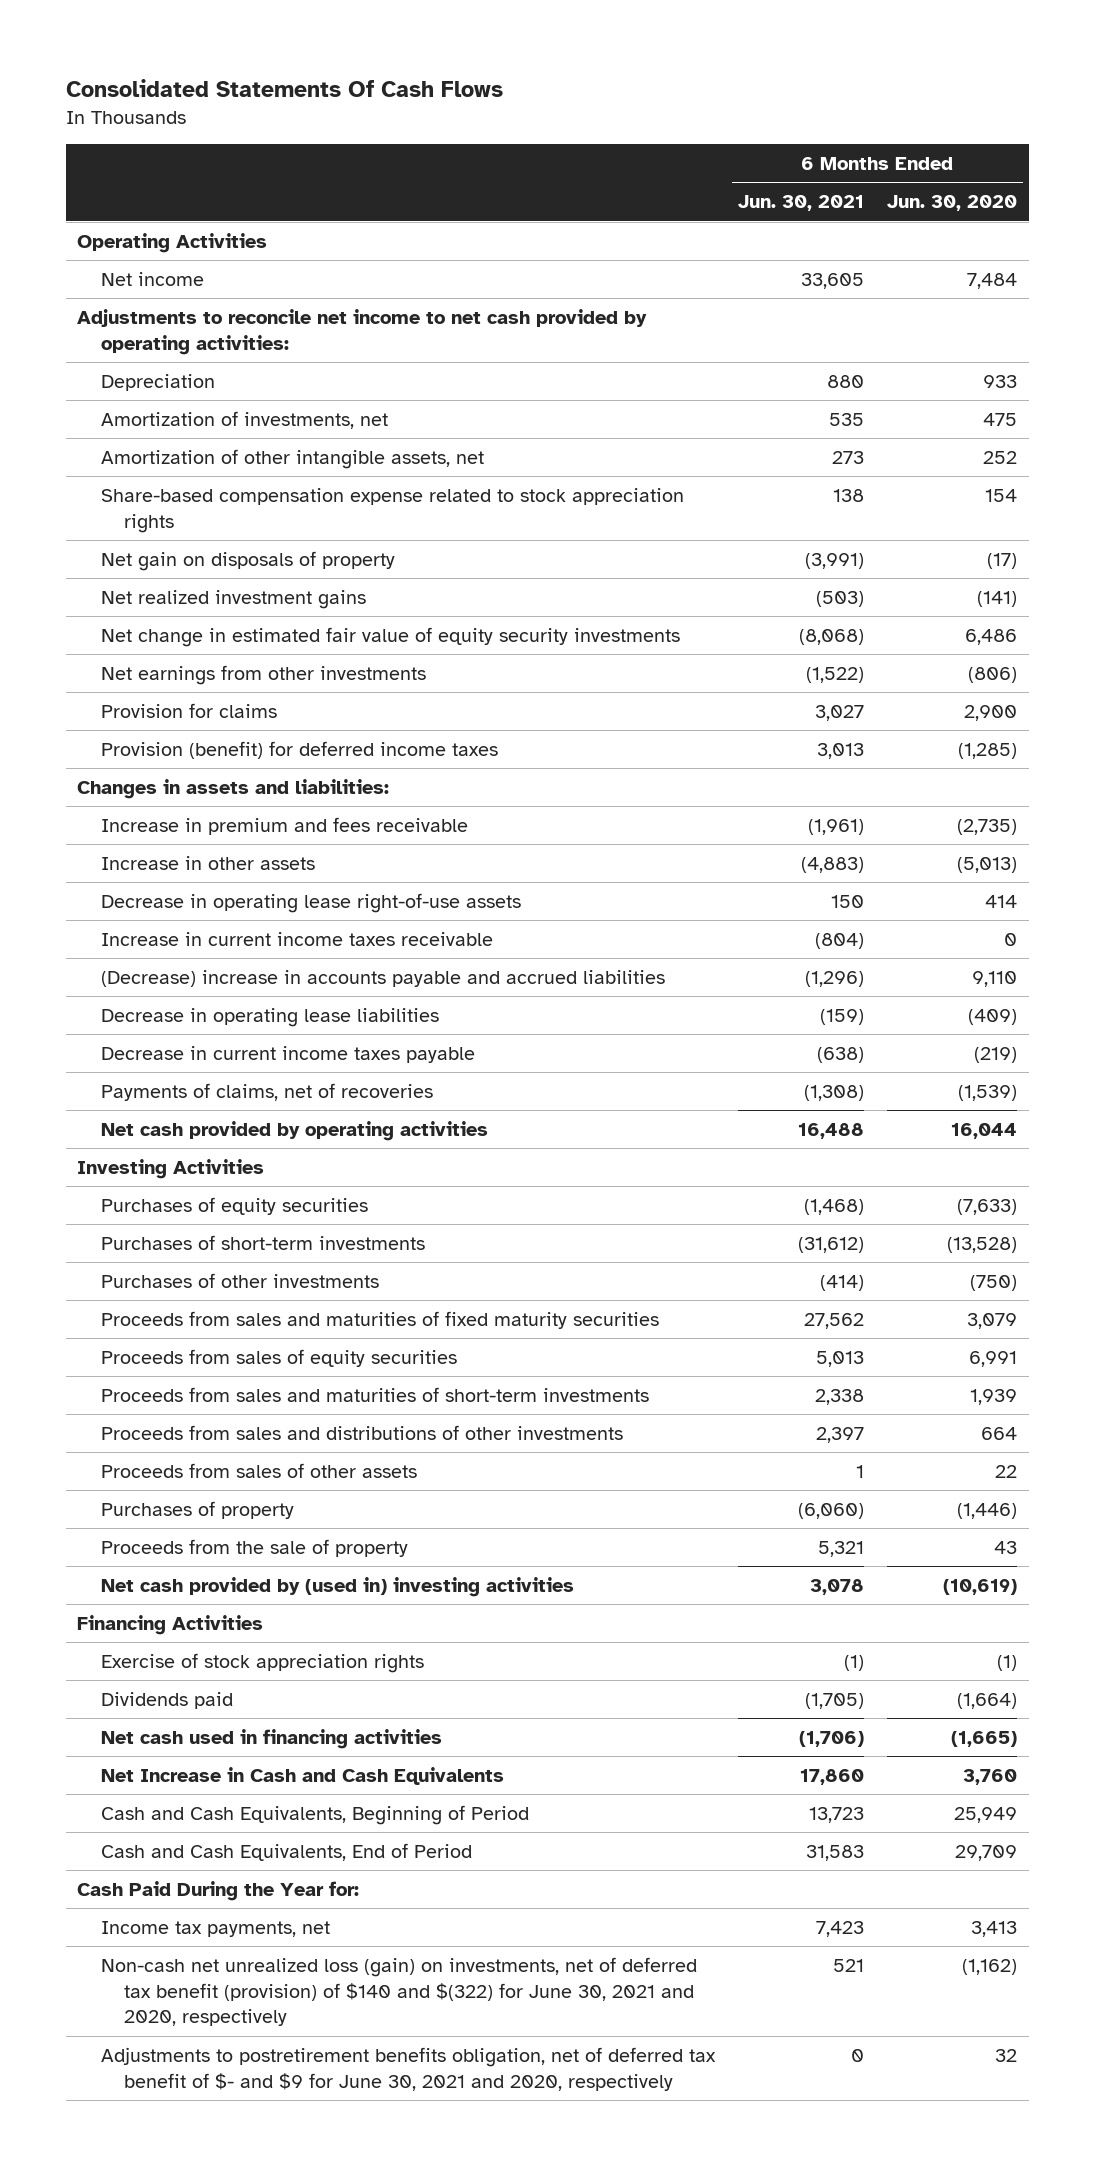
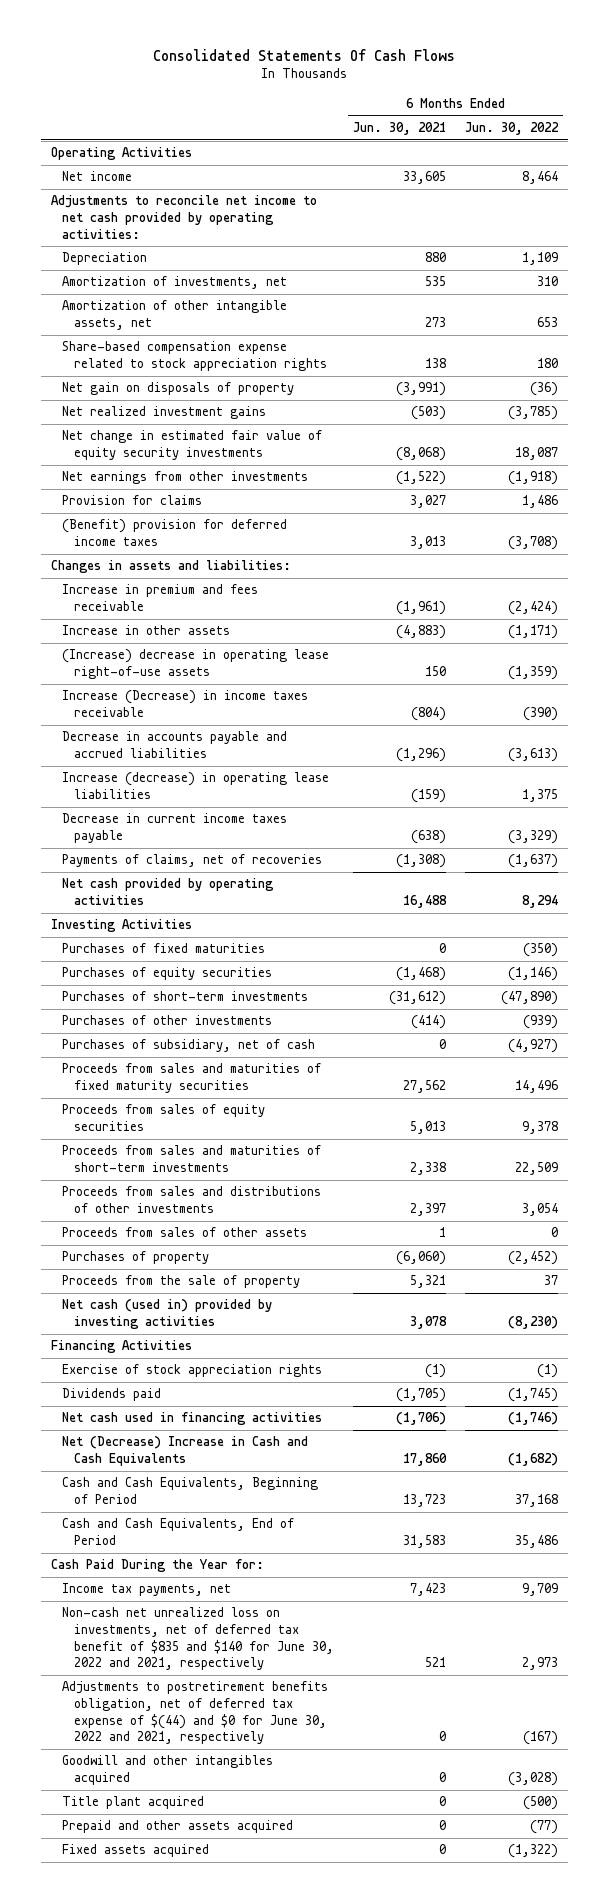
- | 6 Months Ended Jun. 30, 2021 | 6 Months Ended Jun. 30, 2020
+ | 6 Months Ended Jun. 30, 2021 | 6 Months Ended Jun. 30, 2022
- Provision (benefit) for deferred income taxes | 3,013 | (1,285)
+ (Benefit) provision for deferred income taxes | 3,013 | (3,708)
- Decrease in operating lease right-of-use assets | 150 | 414
- Increase in current income taxes receivable | (804) | 0
- (Decrease) increase in accounts payable and accrued liabilities | (1,296) | 9,110
- Decrease in operating lease liabilities | (159) | (409)
+ (Increase) decrease in operating lease right-of-use assets | 150 | (1,359)
+ Increase (Decrease) in income taxes receivable | (804) | (390)
+ Decrease in accounts payable and accrued liabilities | (1,296) | (3,613)
+ Increase (decrease) in operating lease liabilities | (159) | 1,375
+ Purchases of fixed maturities | 0 | (350)
+ Purchases of subsidiary, net of cash | 0 | (4,927)
- Net cash provided by (used in) investing activities | 3,078 | (10,619)
+ Net cash (used in) provided by investing activities | 3,078 | (8,230)
- Net Increase in Cash and Cash Equivalents | 17,860 | 3,760
+ Net (Decrease) Increase in Cash and Cash Equivalents | 17,860 | (1,682)
- Non-cash net unrealized loss (gain) on investments, net of deferred tax benefit (provision) of $140 and $(322) for June 30, 2021 and 2020, respectively | 521 | (1,162)
- Adjustments to postretirement benefits obligation, net of deferred tax benefit of $- and $9 for June 30, 2021 and 2020, respectively | 0 | 32
+ Non-cash net unrealized loss on investments, net of deferred tax benefit of $835 and $140 for June 30, 2022 and 2021, respectively | 521 | 2,973
+ Adjustments to postretirement benefits obligation, net of deferred tax expense of $(44) and $0 for June 30, 2022 and 2021, respectively | 0 | (167)
+ Goodwill and other intangibles acquired | 0 | (3,028)
+ Title plant acquired | 0 | (500)
+ Prepaid and other assets acquired | 0 | (77)
+ Fixed assets acquired | 0 | (1,322)

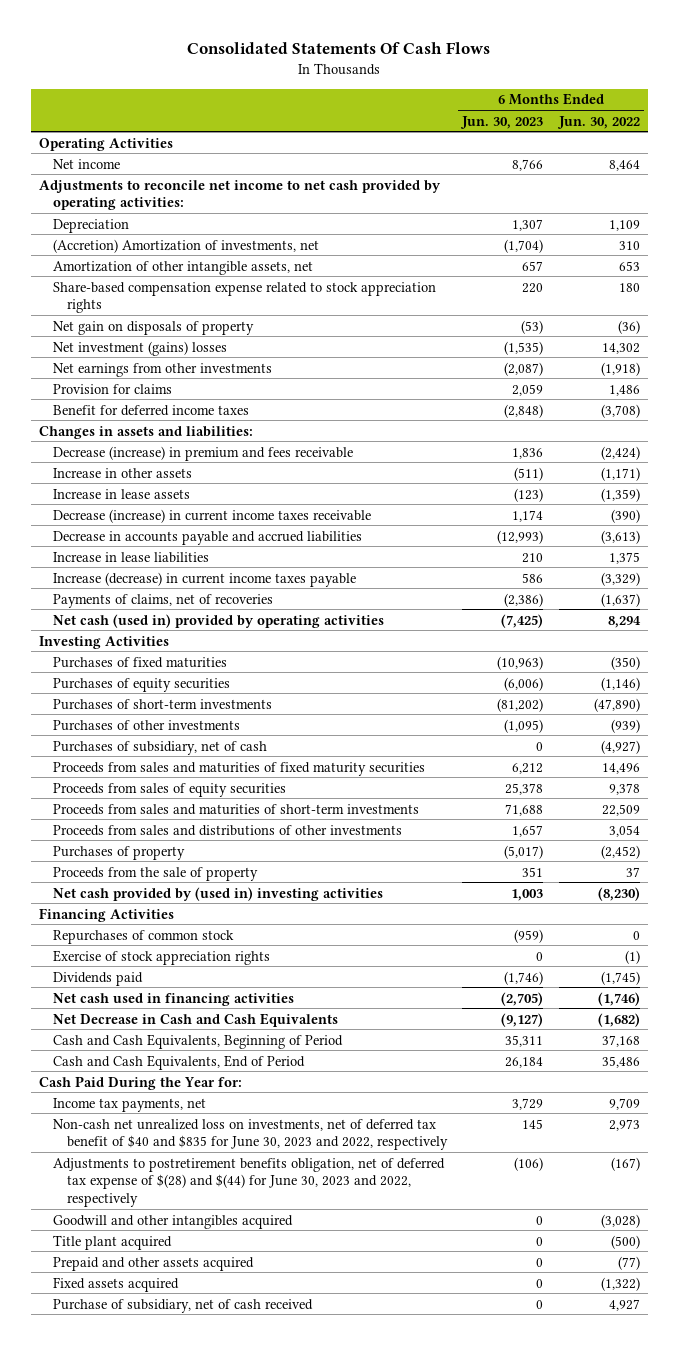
- | 6 Months Ended Jun. 30, 2021 | 6 Months Ended Jun. 30, 2022
+ | 6 Months Ended Jun. 30, 2023 | 6 Months Ended Jun. 30, 2022
- Amortization of investments, net | 535 | 310
+ (Accretion) Amortization of investments, net | (1,704) | 310
- Net realized investment gains | (503) | (3,785)
- Net change in estimated fair value of equity security investments | (8,068) | 18,087
+ Net investment (gains) losses | (1,535) | 14,302
- (Benefit) provision for deferred income taxes | 3,013 | (3,708)
+ Benefit for deferred income taxes | (2,848) | (3,708)
- Increase in premium and fees receivable | (1,961) | (2,424)
+ Decrease (increase) in premium and fees receivable | 1,836 | (2,424)
- (Increase) decrease in operating lease right-of-use assets | 150 | (1,359)
- Increase (Decrease) in income taxes receivable | (804) | (390)
+ Increase in lease assets | (123) | (1,359)
+ Decrease (increase) in current income taxes receivable | 1,174 | (390)
- Increase (decrease) in operating lease liabilities | (159) | 1,375
- Decrease in current income taxes payable | (638) | (3,329)
+ Increase in lease liabilities | 210 | 1,375
+ Increase (decrease) in current income taxes payable | 586 | (3,329)
- Net cash provided by operating activities | 16,488 | 8,294
+ Net cash (used in) provided by operating activities | (7,425) | 8,294
- Proceeds from sales of other assets | 1 | 0
- Net cash (used in) provided by investing activities | 3,078 | (8,230)
+ Net cash provided by (used in) investing activities | 1,003 | (8,230)
+ Repurchases of common stock | (959) | 0
- Net (Decrease) Increase in Cash and Cash Equivalents | 17,860 | (1,682)
+ Net Decrease in Cash and Cash Equivalents | (9,127) | (1,682)
- Non-cash net unrealized loss on investments, net of deferred tax benefit of $835 and $140 for June 30, 2022 and 2021, respectively | 521 | 2,973
- Adjustments to postretirement benefits obligation, net of deferred tax expense of $(44) and $0 for June 30, 2022 and 2021, respectively | 0 | (167)
+ Non-cash net unrealized loss on investments, net of deferred tax benefit of $40 and $835 for June 30, 2023 and 2022, respectively | 145 | 2,973
+ Adjustments to postretirement benefits obligation, net of deferred tax expense of $(28) and $(44) for June 30, 2023 and 2022, respectively | (106) | (167)
+ Purchase of subsidiary, net of cash received | 0 | 4,927

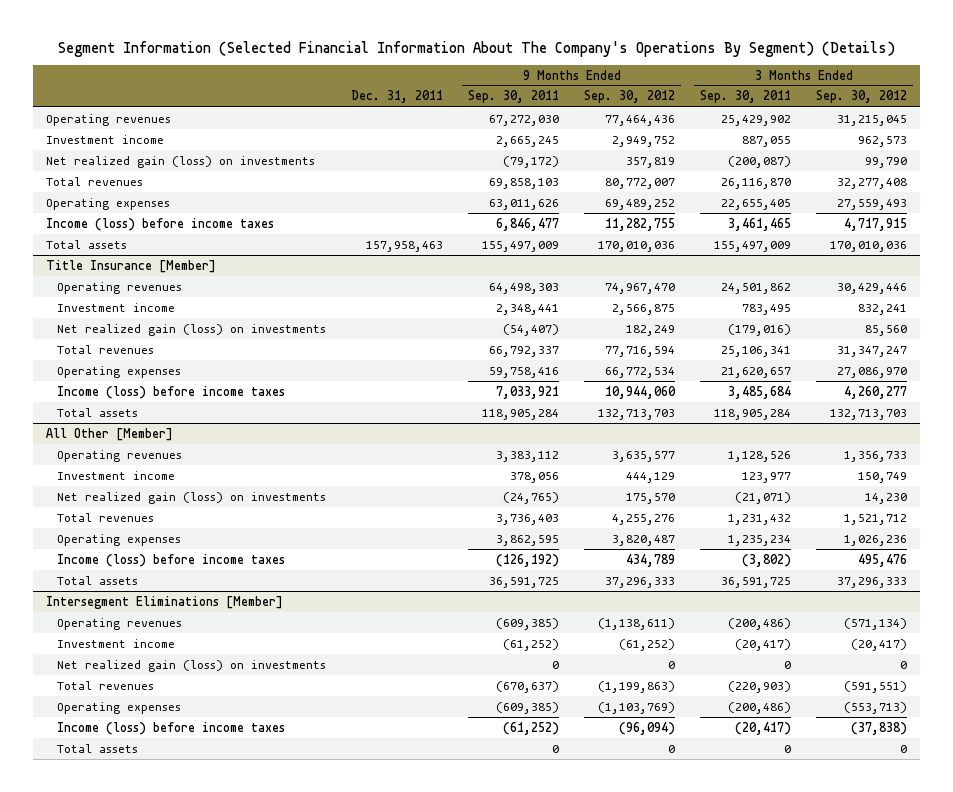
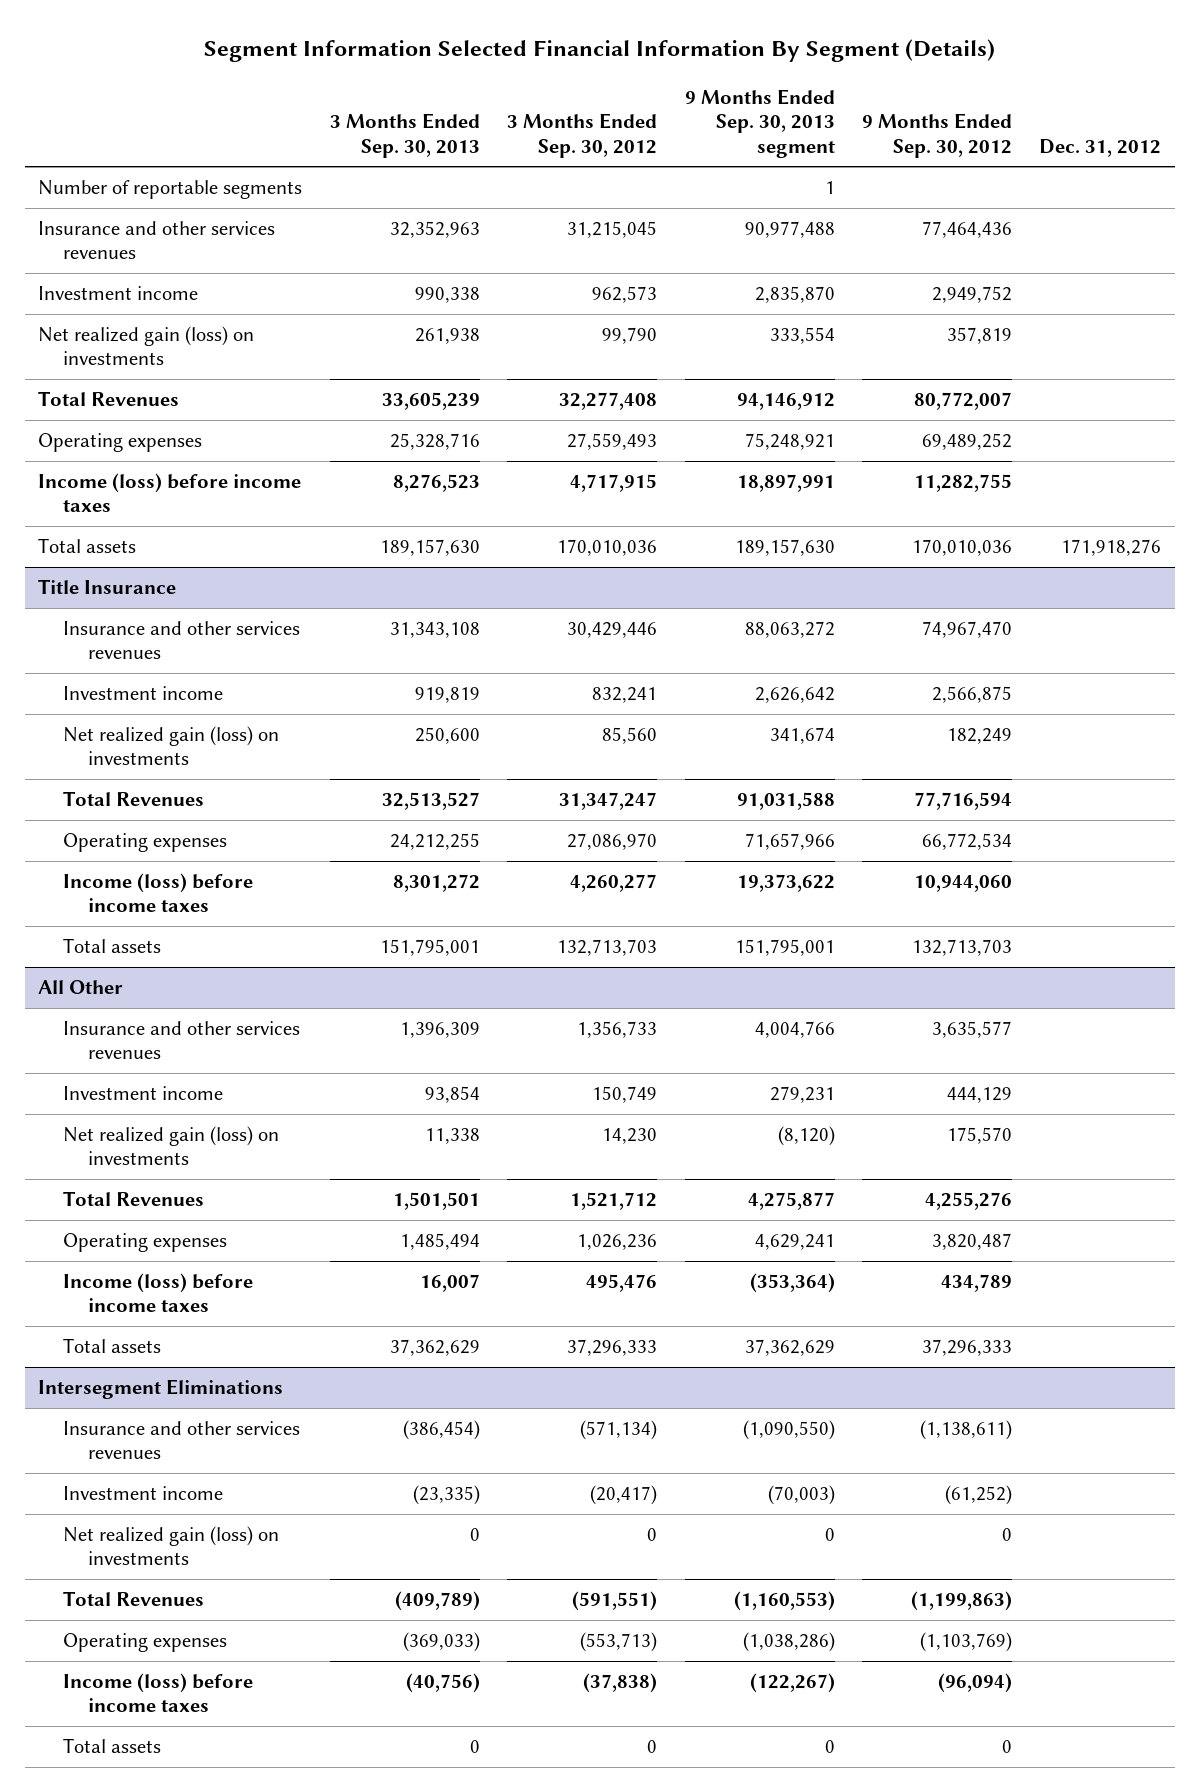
- Segment Information (Selected Financial Information About The Company's Operations By Segment) (Details)
+ Segment Information Selected Financial Information By Segment (Details)
- | Dec. 31, 2011 | 9 Months Ended Sep. 30, 2011 | 9 Months Ended Sep. 30, 2012 | 3 Months Ended Sep. 30, 2011 | 3 Months Ended Sep. 30, 2012
+ | 3 Months Ended Sep. 30, 2013 | 3 Months Ended Sep. 30, 2012 | 9 Months Ended Sep. 30, 2013 segment | 9 Months Ended Sep. 30, 2012 | Dec. 31, 2012
- Operating revenues | | 67,272,030 | 77,464,436 | 25,429,902 | 31,215,045
+ Number of reportable segments | | | 1 | |
+ Insurance and other services revenues | 32,352,963 | 31,215,045 | 90,977,488 | 77,464,436 |
- Total revenues | | 69,858,103 | 80,772,007 | 26,116,870 | 32,277,408
+ Total Revenues | 33,605,239 | 32,277,408 | 94,146,912 | 80,772,007 |
- Title Insurance [Member]
- Operating revenues | | 64,498,303 | 74,967,470 | 24,501,862 | 30,429,446
+ Title Insurance
+ Insurance and other services revenues | 31,343,108 | 30,429,446 | 88,063,272 | 74,967,470 |
- Total revenues | | 66,792,337 | 77,716,594 | 25,106,341 | 31,347,247
+ Total Revenues | 32,513,527 | 31,347,247 | 91,031,588 | 77,716,594 |
- All Other [Member]
- Operating revenues | | 3,383,112 | 3,635,577 | 1,128,526 | 1,356,733
+ All Other
+ Insurance and other services revenues | 1,396,309 | 1,356,733 | 4,004,766 | 3,635,577 |
- Total revenues | | 3,736,403 | 4,255,276 | 1,231,432 | 1,521,712
+ Total Revenues | 1,501,501 | 1,521,712 | 4,275,877 | 4,255,276 |
- Intersegment Eliminations [Member]
- Operating revenues | | (609,385) | (1,138,611) | (200,486) | (571,134)
+ Intersegment Eliminations
+ Insurance and other services revenues | (386,454) | (571,134) | (1,090,550) | (1,138,611) |
- Total revenues | | (670,637) | (1,199,863) | (220,903) | (591,551)
+ Total Revenues | (409,789) | (591,551) | (1,160,553) | (1,199,863) |

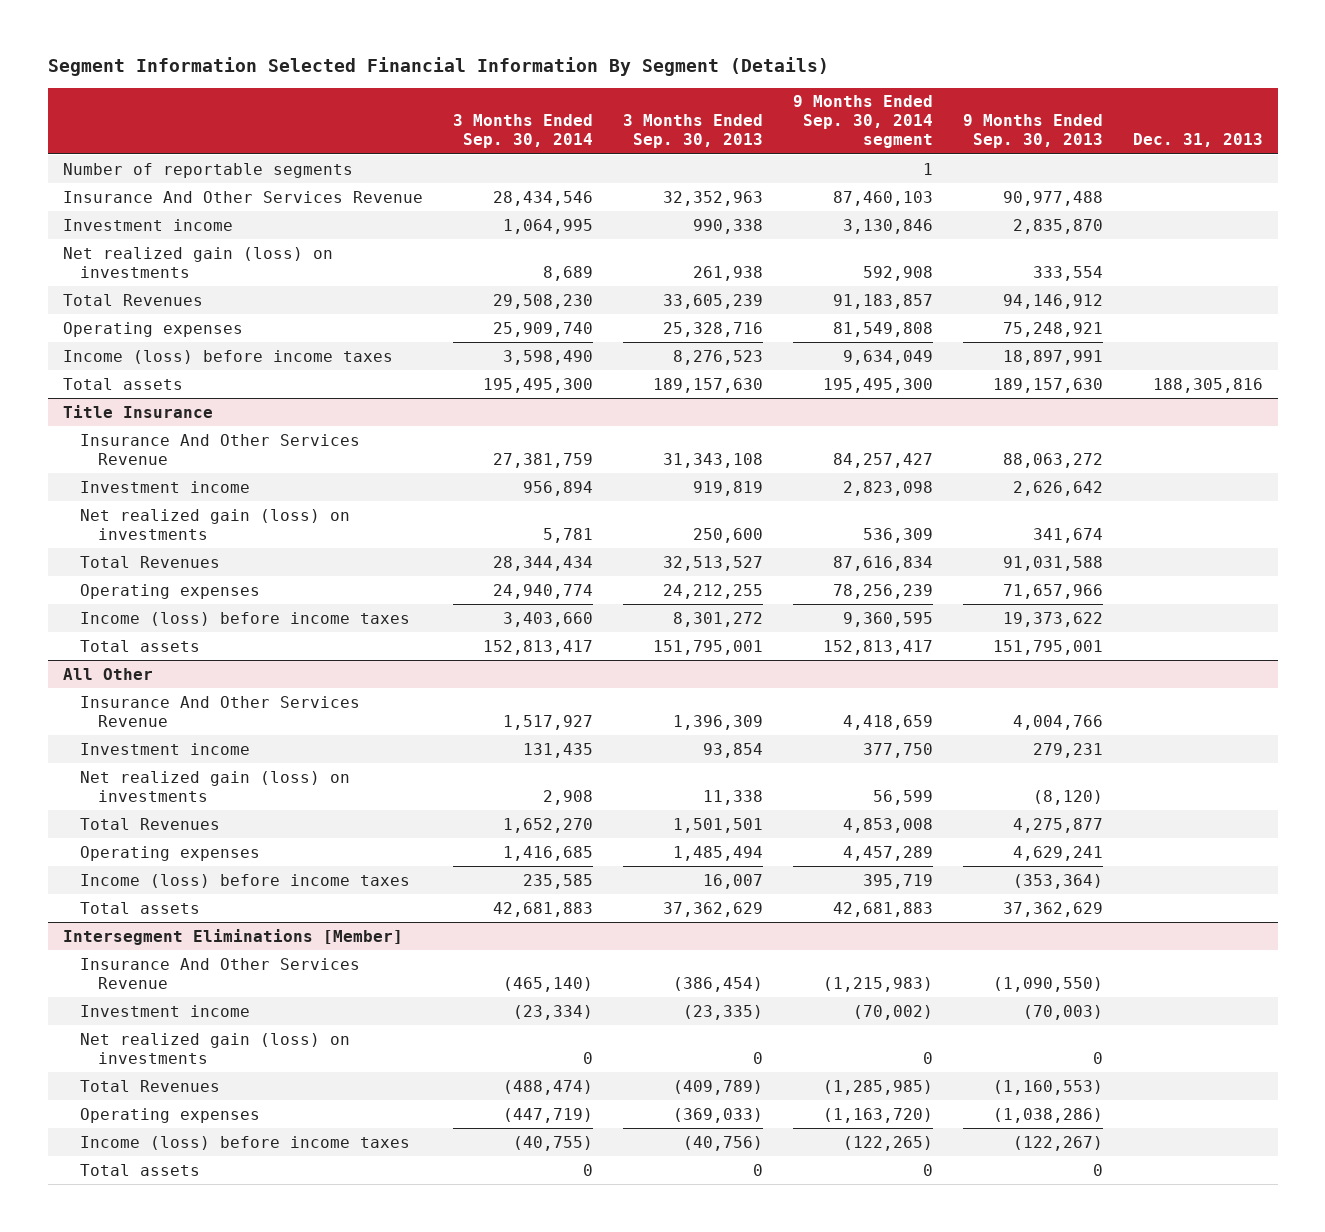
- | 3 Months Ended Sep. 30, 2013 | 3 Months Ended Sep. 30, 2012 | 9 Months Ended Sep. 30, 2013 segment | 9 Months Ended Sep. 30, 2012 | Dec. 31, 2012
+ | 3 Months Ended Sep. 30, 2014 | 3 Months Ended Sep. 30, 2013 | 9 Months Ended Sep. 30, 2014 segment | 9 Months Ended Sep. 30, 2013 | Dec. 31, 2013
- Insurance and other services revenues | 32,352,963 | 31,215,045 | 90,977,488 | 77,464,436 |
+ Insurance And Other Services Revenue | 28,434,546 | 32,352,963 | 87,460,103 | 90,977,488 |
@ Title Insurance
- Insurance and other services revenues | 31,343,108 | 30,429,446 | 88,063,272 | 74,967,470 |
+ Insurance And Other Services Revenue | 27,381,759 | 31,343,108 | 84,257,427 | 88,063,272 |
@ All Other
- Insurance and other services revenues | 1,396,309 | 1,356,733 | 4,004,766 | 3,635,577 |
+ Insurance And Other Services Revenue | 1,517,927 | 1,396,309 | 4,418,659 | 4,004,766 |
- Intersegment Eliminations
- Insurance and other services revenues | (386,454) | (571,134) | (1,090,550) | (1,138,611) |
+ Intersegment Eliminations [Member]
+ Insurance And Other Services Revenue | (465,140) | (386,454) | (1,215,983) | (1,090,550) |

